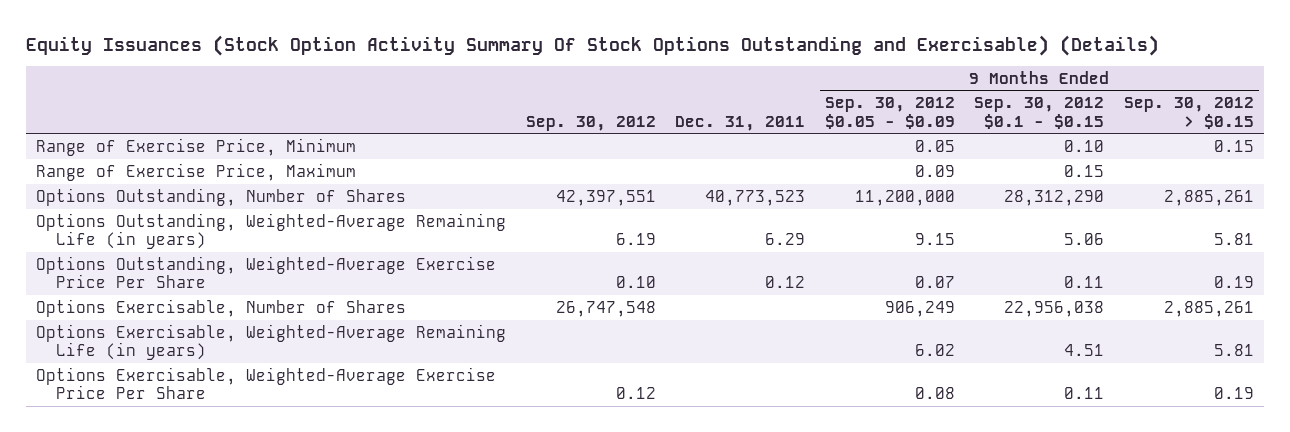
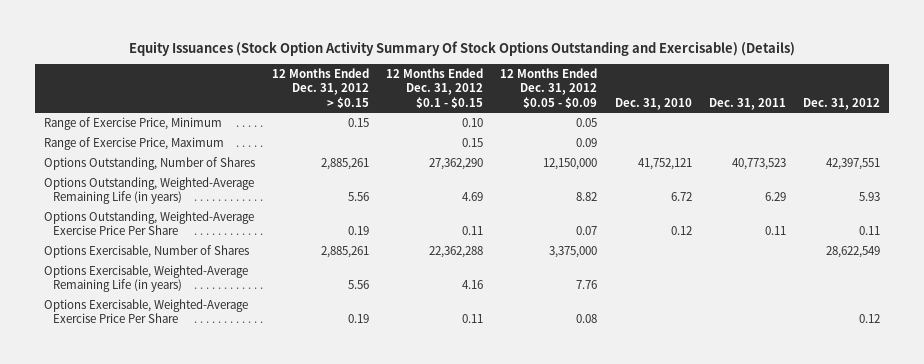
- | Sep. 30, 2012 | Dec. 31, 2011 | 9 Months Ended Sep. 30, 2012 $0.05 - $0.09 | 9 Months Ended Sep. 30, 2012 $0.1 - $0.15 | 9 Months Ended Sep. 30, 2012 > $0.15
+ | 12 Months Ended Dec. 31, 2012 > $0.15 | 12 Months Ended Dec. 31, 2012 $0.1 - $0.15 | 12 Months Ended Dec. 31, 2012 $0.05 - $0.09 | Dec. 31, 2010 | Dec. 31, 2011 | Dec. 31, 2012
- Options Outstanding, Weighted-Average Exercise Price Per Share | 0.10 | 0.12 | 0.07 | 0.11 | 0.19
+ Options Outstanding, Weighted-Average Exercise Price Per Share | 0.19 | 0.11 | 0.07 | 0.12 | 0.11 | 0.11

